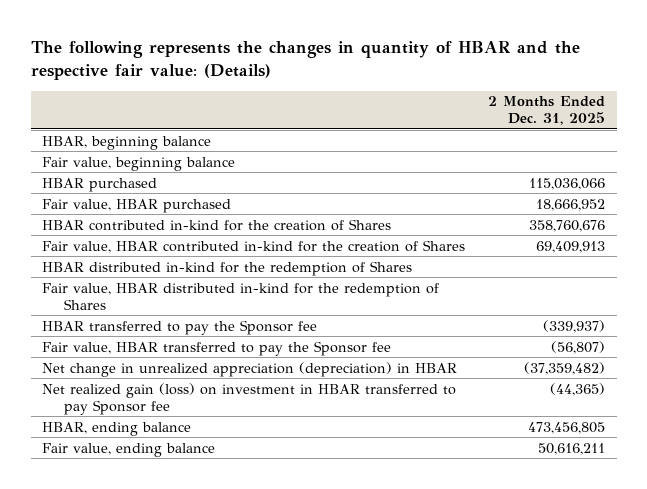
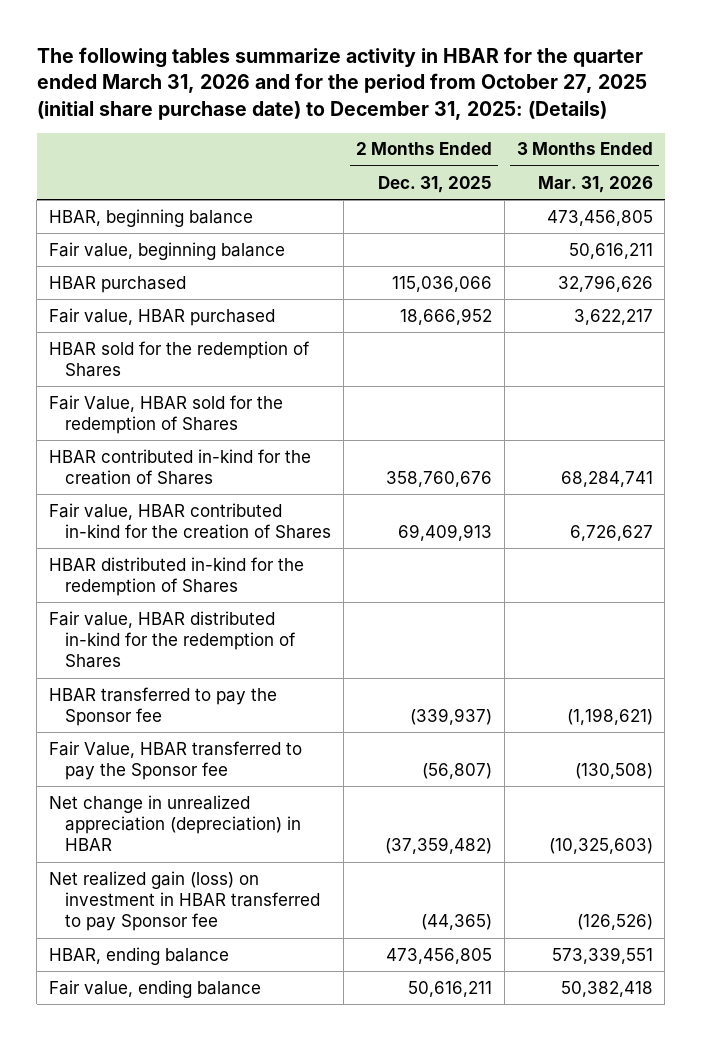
- The following represents the changes in quantity of HBAR and the respective fair value: (Details)
+ The following tables summarize activity in HBAR for the quarter ended March 31, 2026 and for the period from October 27, 2025 (initial share purchase date) to December 31, 2025: (Details)
- | 2 Months Ended Dec. 31, 2025
+ | 2 Months Ended Dec. 31, 2025 | 3 Months Ended Mar. 31, 2026
+ HBAR sold for the redemption of Shares
+ Fair Value, HBAR sold for the redemption of Shares
- Fair value, HBAR transferred to pay the Sponsor fee | (56,807)
+ Fair Value, HBAR transferred to pay the Sponsor fee | (56,807) | (130,508)

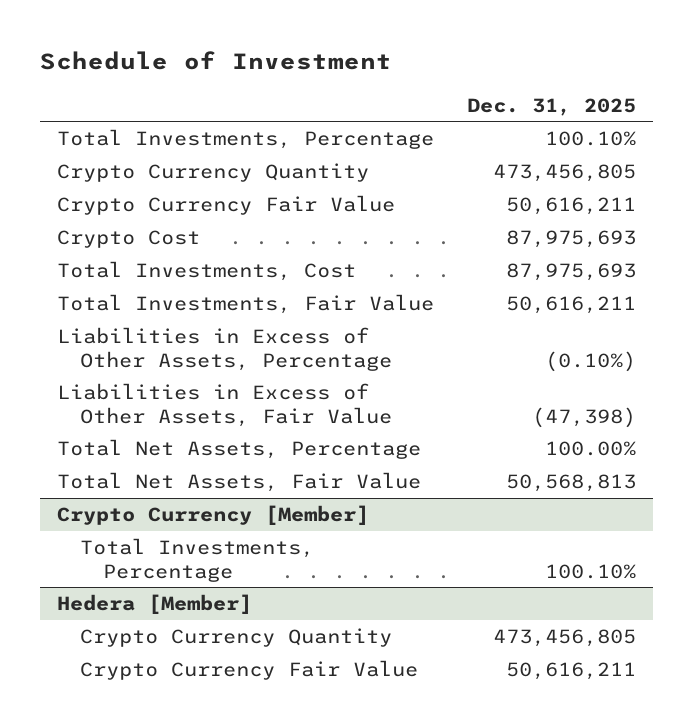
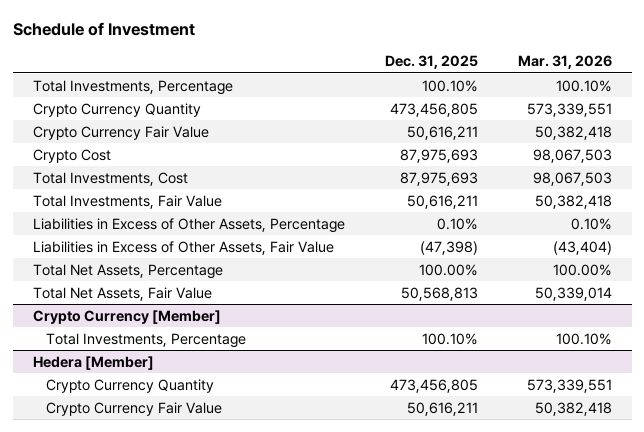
- | Dec. 31, 2025
+ | Dec. 31, 2025 | Mar. 31, 2026
- Liabilities in Excess of Other Assets, Percentage | (0.10%)
+ Liabilities in Excess of Other Assets, Percentage | 0.10% | 0.10%

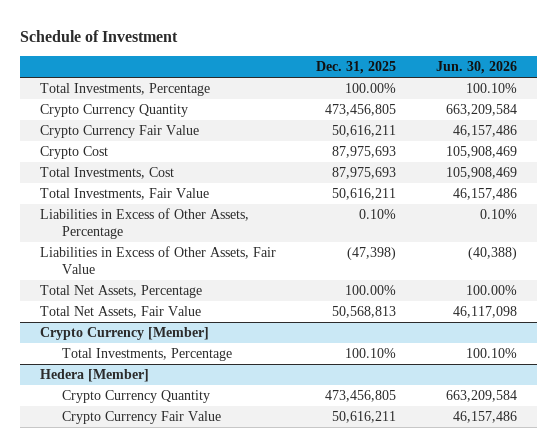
- | Dec. 31, 2025 | Mar. 31, 2026
+ | Dec. 31, 2025 | Jun. 30, 2026
- Total Investments, Percentage | 100.10% | 100.10%
+ Total Investments, Percentage | 100.00% | 100.10%

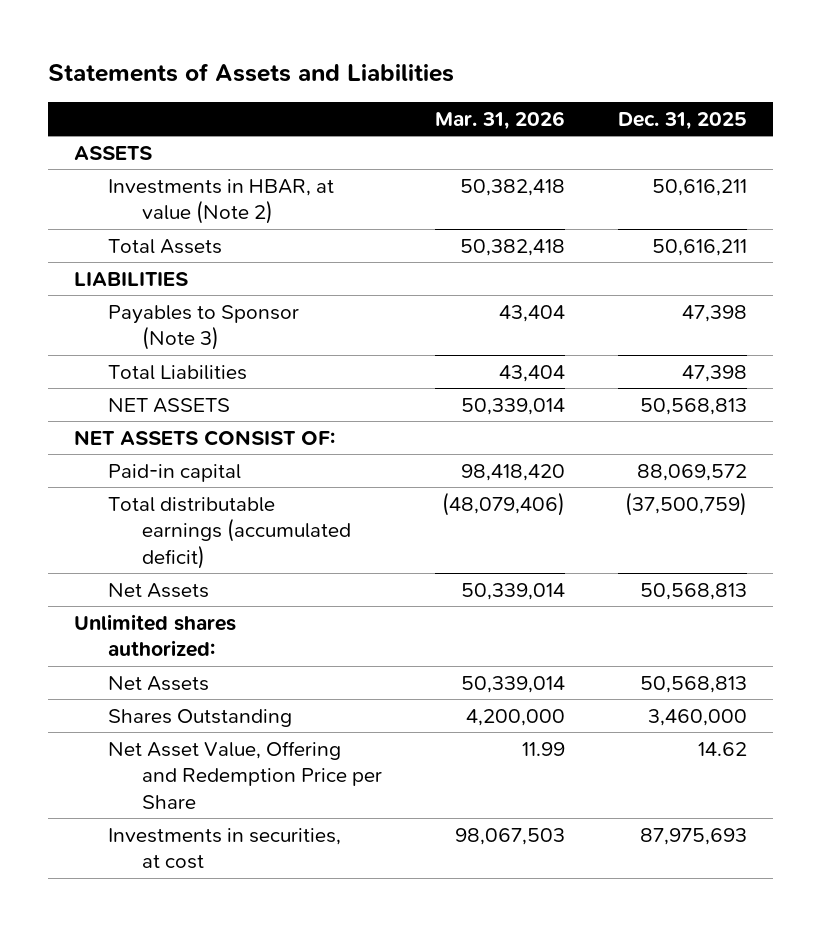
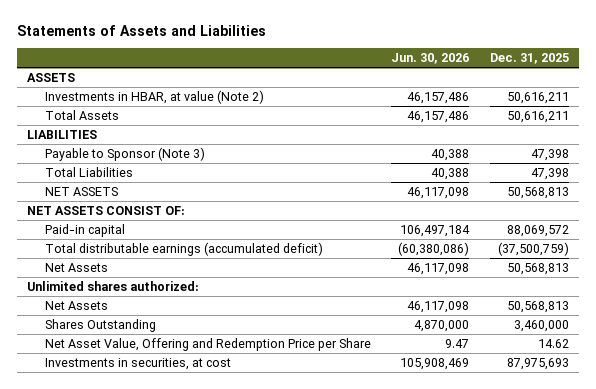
- | Mar. 31, 2026 | Dec. 31, 2025
+ | Jun. 30, 2026 | Dec. 31, 2025
- Payables to Sponsor (Note 3) | 43,404 | 47,398
+ Payable to Sponsor (Note 3) | 40,388 | 47,398

